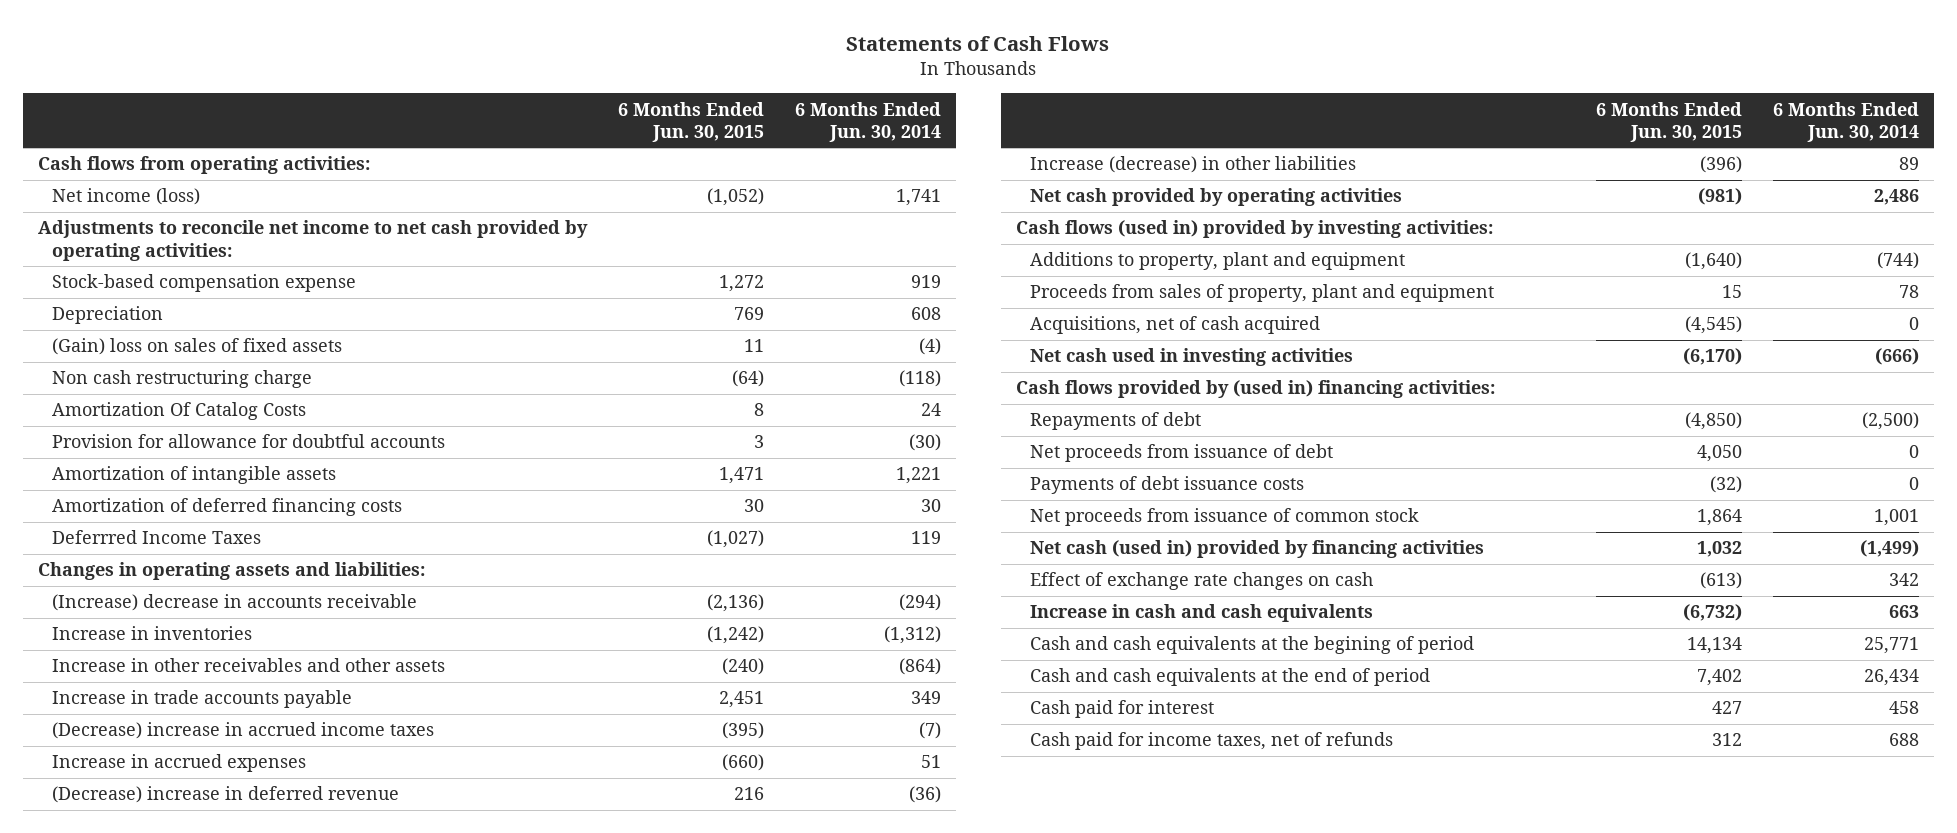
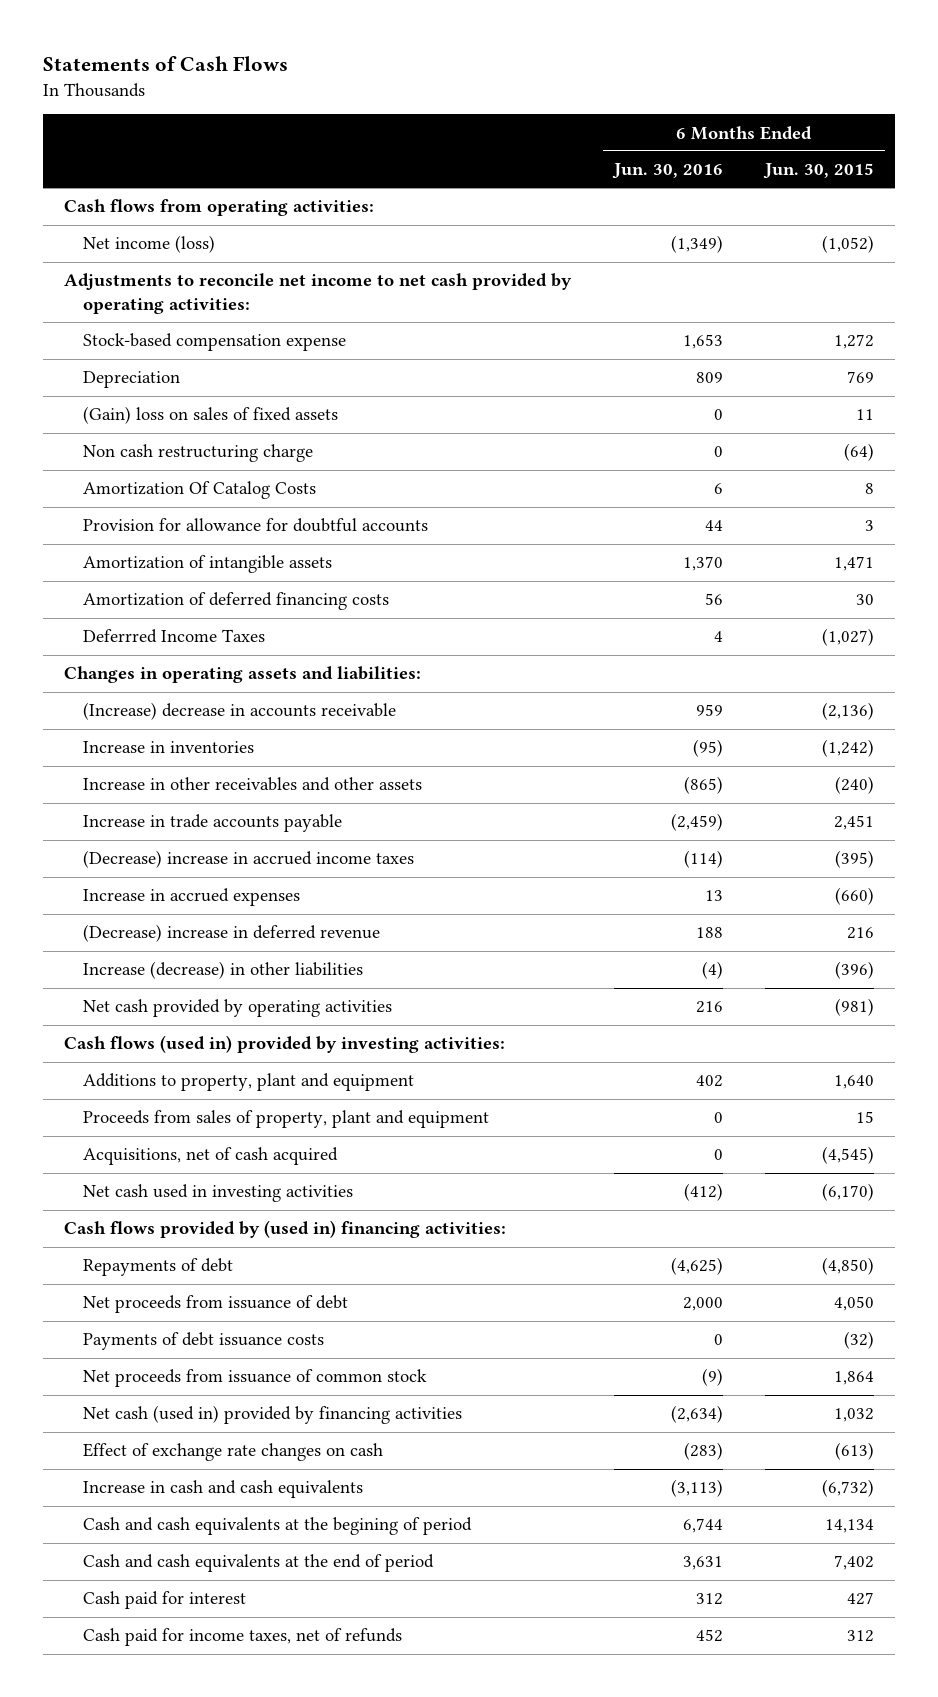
- | 6 Months Ended Jun. 30, 2015 | 6 Months Ended Jun. 30, 2014
+ | 6 Months Ended Jun. 30, 2016 | 6 Months Ended Jun. 30, 2015
- Additions to property, plant and equipment | (1,640) | (744)
+ Additions to property, plant and equipment | 402 | 1,640

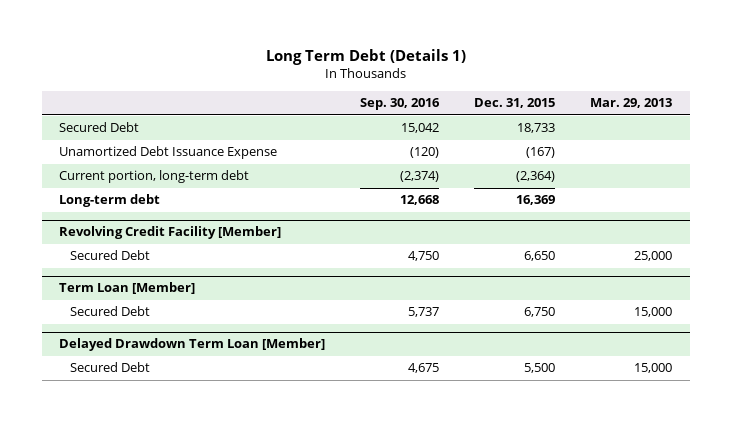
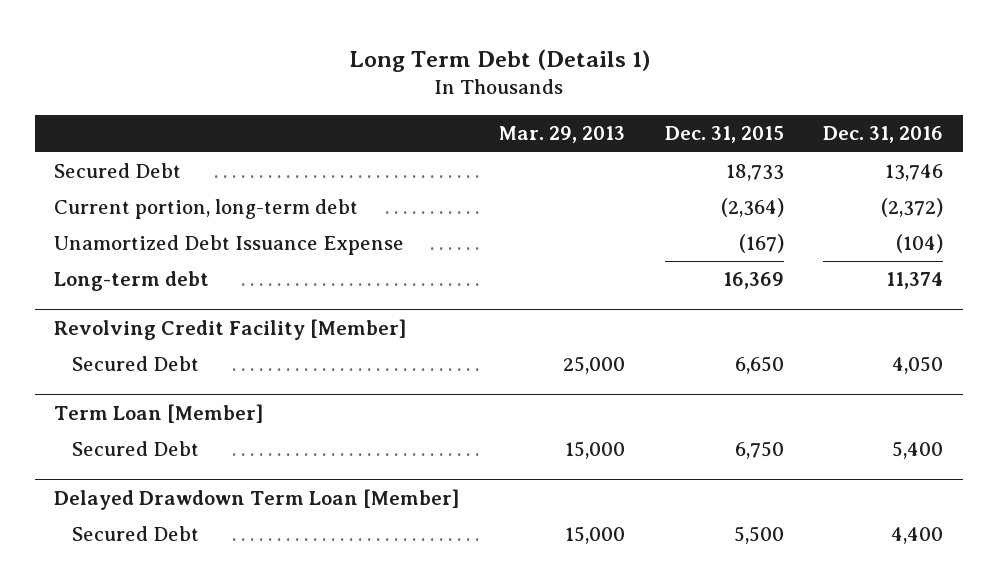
- | Sep. 30, 2016 | Dec. 31, 2015 | Mar. 29, 2013
+ | Mar. 29, 2013 | Dec. 31, 2015 | Dec. 31, 2016
moved down: Unamortized Debt Issuance Expense | | (167) | (104)

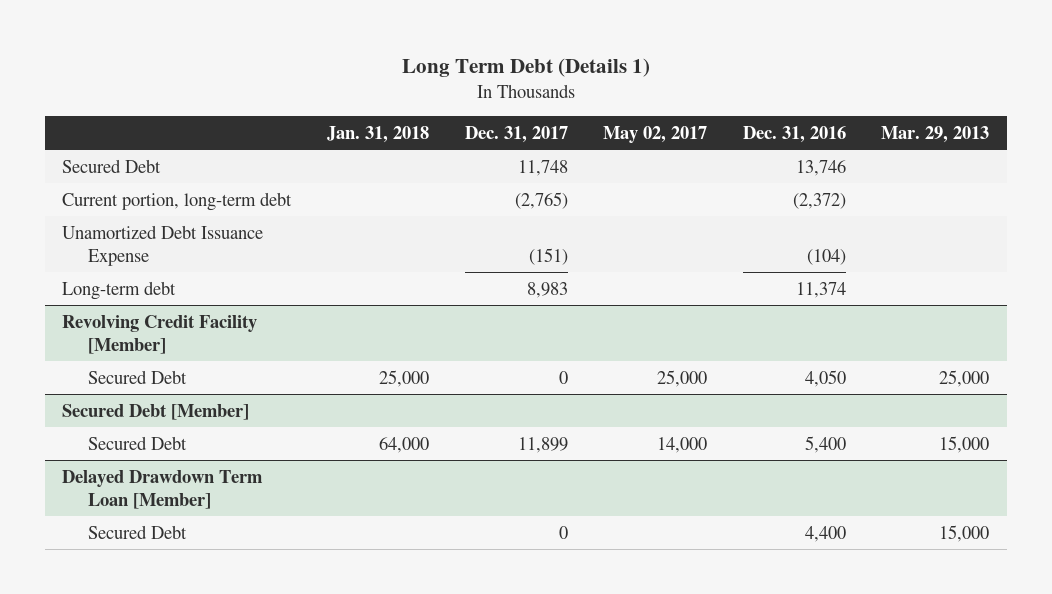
- | Mar. 29, 2013 | Dec. 31, 2015 | Dec. 31, 2016
+ | Jan. 31, 2018 | Dec. 31, 2017 | May 02, 2017 | Dec. 31, 2016 | Mar. 29, 2013
- Term Loan [Member]
+ Secured Debt [Member]

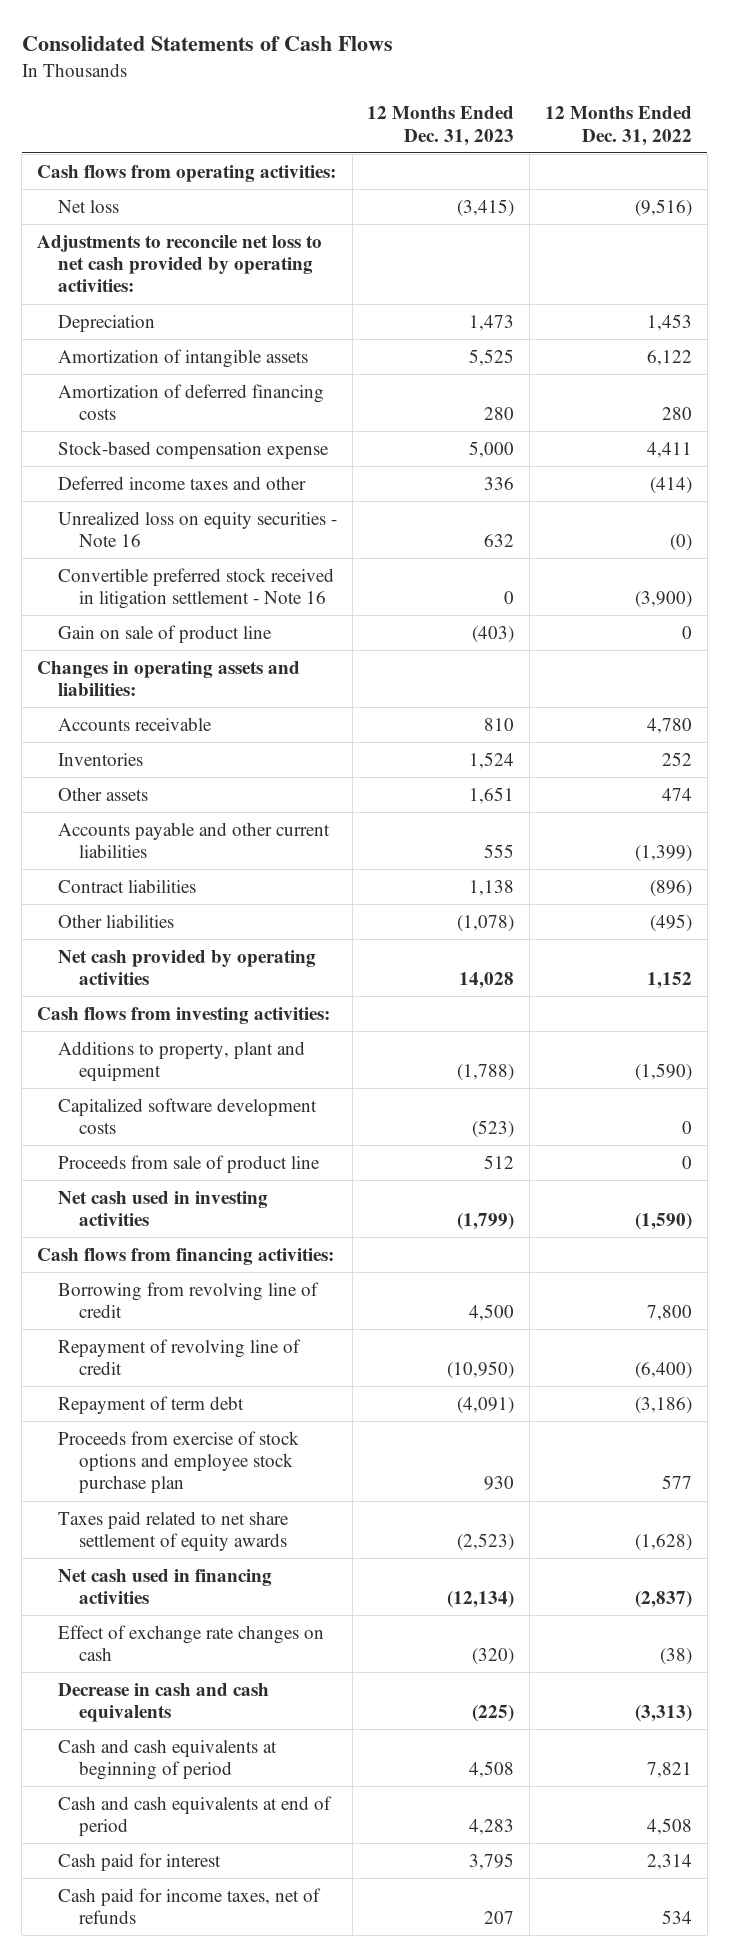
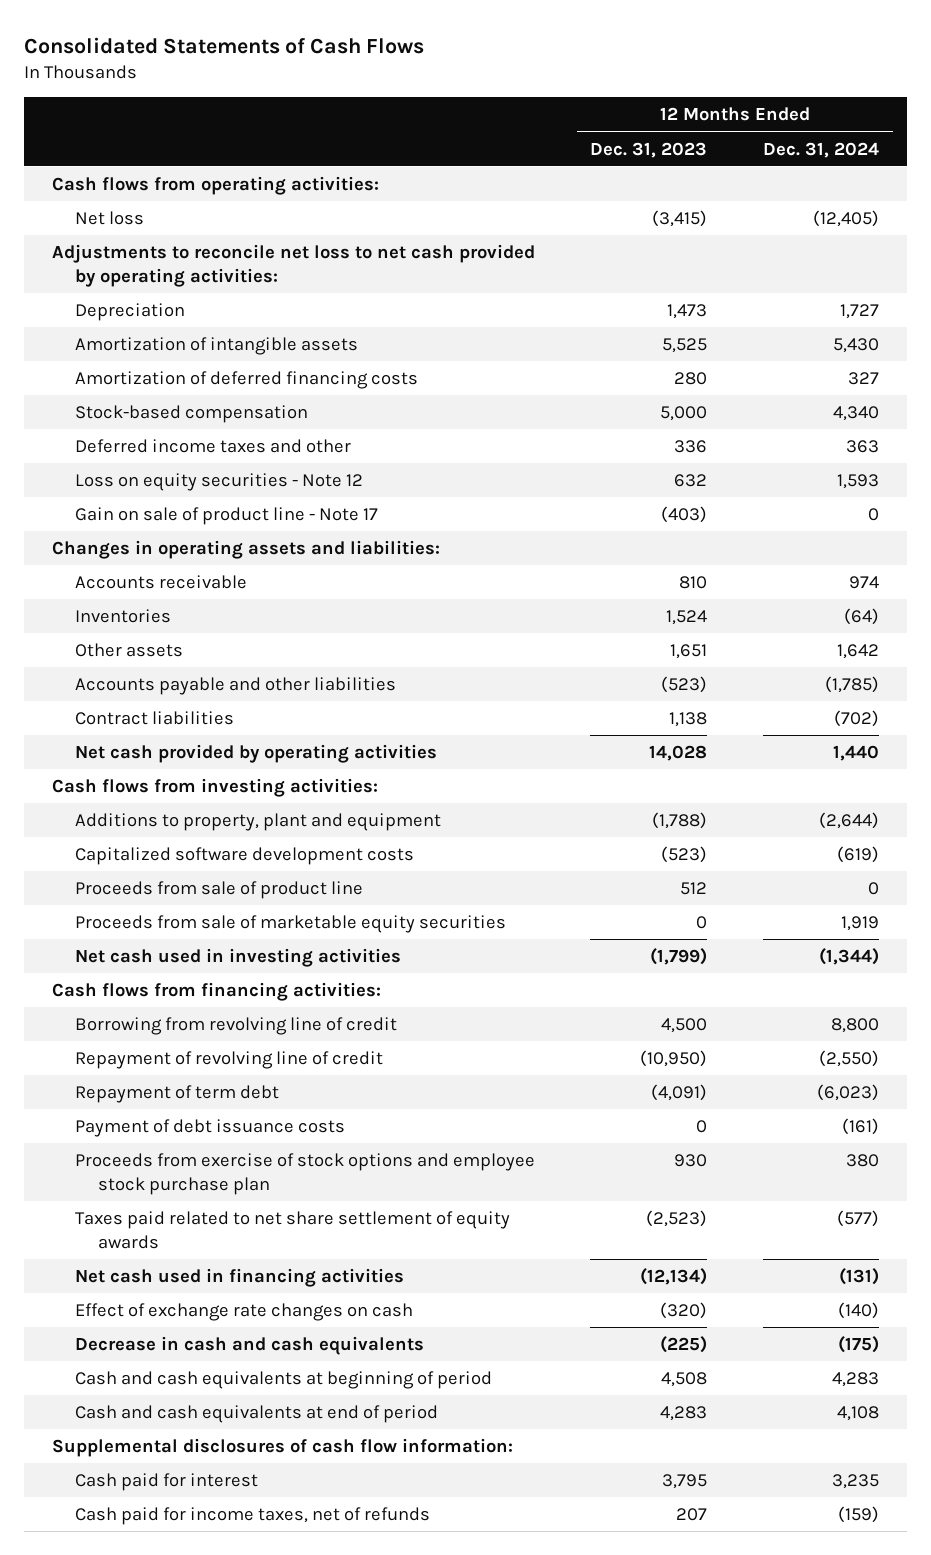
- | 12 Months Ended Dec. 31, 2023 | 12 Months Ended Dec. 31, 2022
+ | 12 Months Ended Dec. 31, 2023 | 12 Months Ended Dec. 31, 2024
- Stock-based compensation expense | 5,000 | 4,411
+ Stock-based compensation | 5,000 | 4,340
- Unrealized loss on equity securities - Note 16 | 632 | (0)
- Convertible preferred stock received in litigation settlement - Note 16 | 0 | (3,900)
- Gain on sale of product line | (403) | 0
+ Loss on equity securities - Note 12 | 632 | 1,593
+ Gain on sale of product line - Note 17 | (403) | 0
- Accounts payable and other current liabilities | 555 | (1,399)
+ Accounts payable and other liabilities | (523) | (1,785)
- Other liabilities | (1,078) | (495)
+ Proceeds from sale of marketable equity securities | 0 | 1,919
+ Payment of debt issuance costs | 0 | (161)
+ Supplemental disclosures of cash flow information:

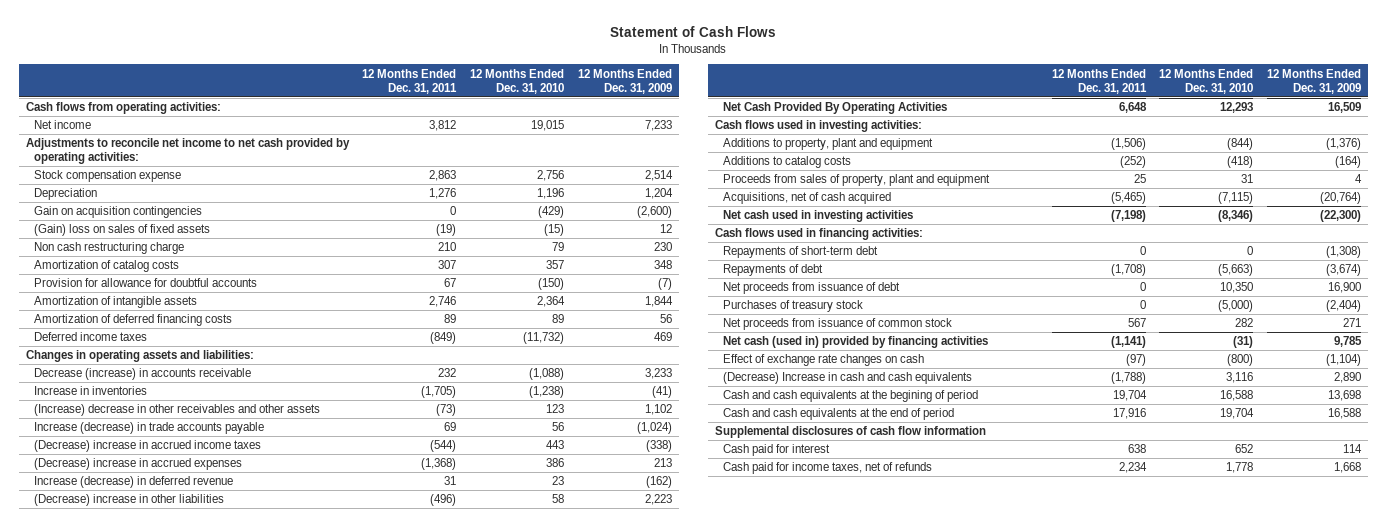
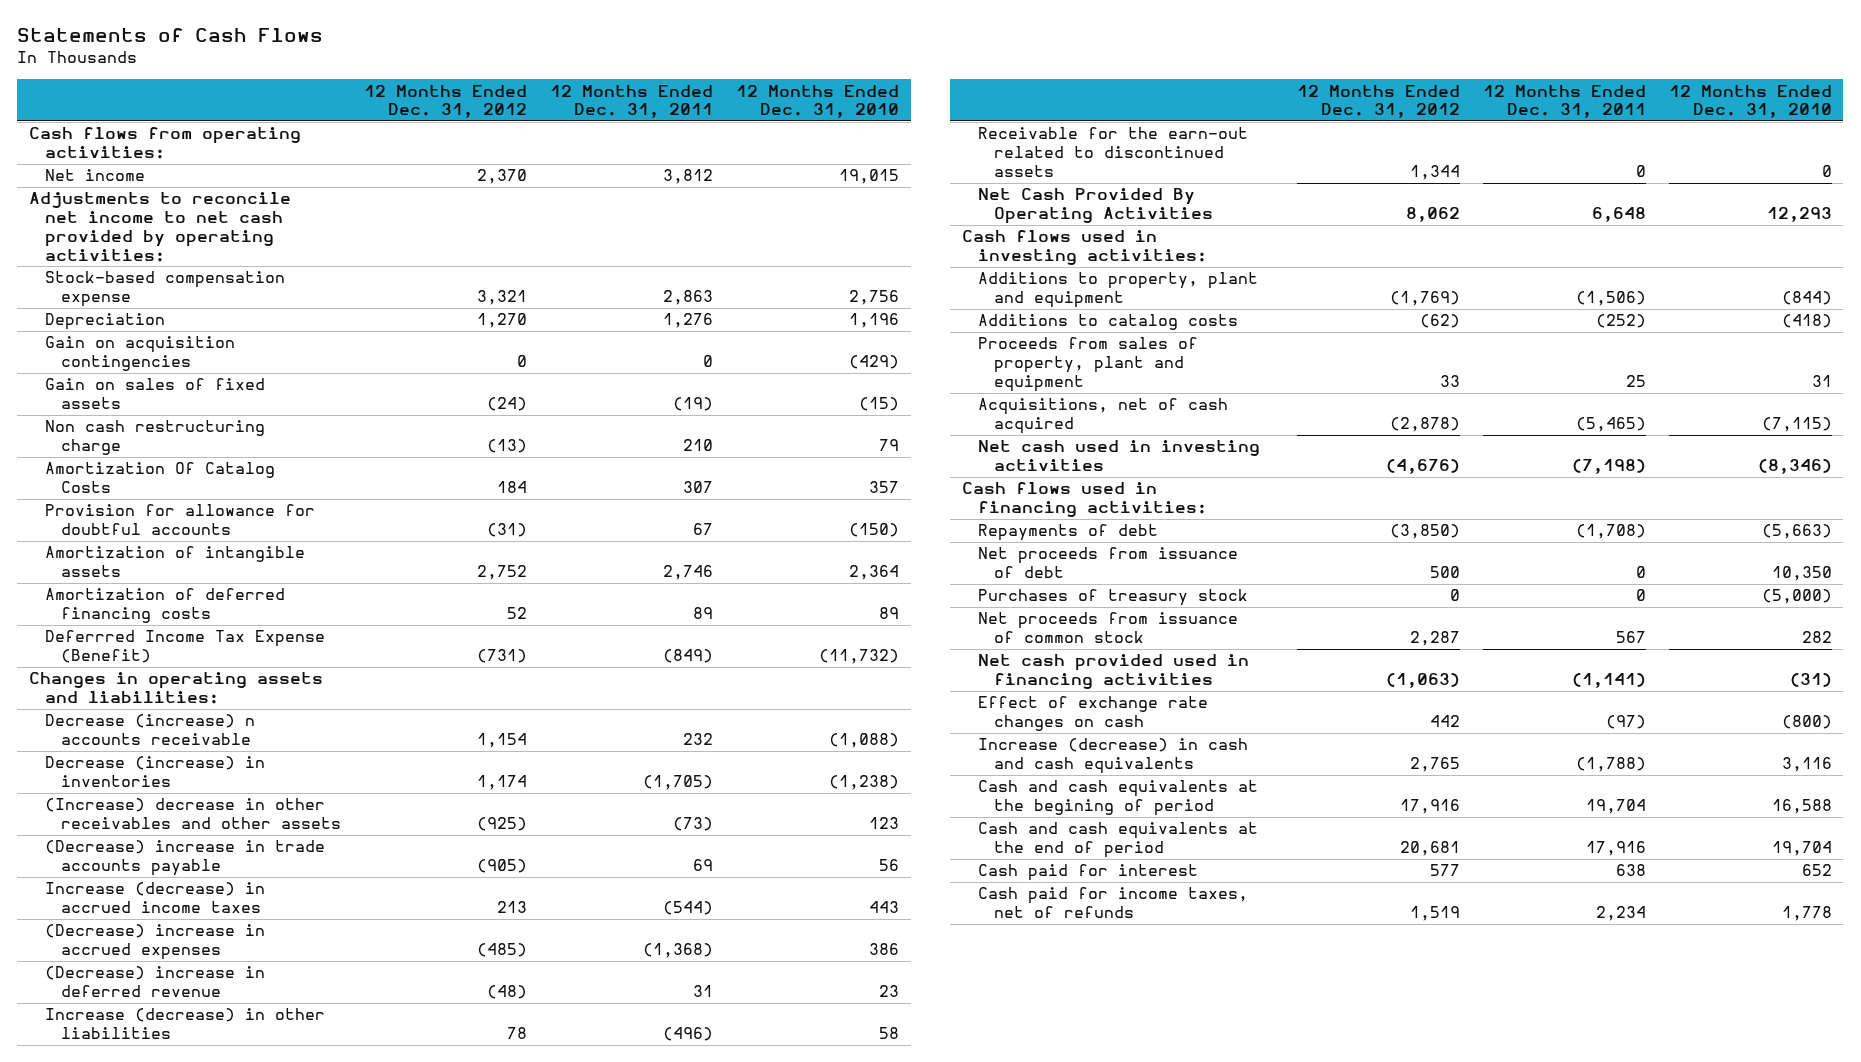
- Statement of Cash Flows
+ Statements of Cash Flows
- | 12 Months Ended Dec. 31, 2011 | 12 Months Ended Dec. 31, 2010 | 12 Months Ended Dec. 31, 2009
+ | 12 Months Ended Dec. 31, 2012 | 12 Months Ended Dec. 31, 2011 | 12 Months Ended Dec. 31, 2010
- Stock compensation expense | 2,863 | 2,756 | 2,514
+ Stock-based compensation expense | 3,321 | 2,863 | 2,756
- (Gain) loss on sales of fixed assets | (19) | (15) | 12
+ Gain on sales of fixed assets | (24) | (19) | (15)
- Amortization of catalog costs | 307 | 357 | 348
+ Amortization Of Catalog Costs | 184 | 307 | 357
- Deferred income taxes | (849) | (11,732) | 469
+ Deferrred Income Tax Expense (Benefit) | (731) | (849) | (11,732)
- Decrease (increase) in accounts receivable | 232 | (1,088) | 3,233
- Increase in inventories | (1,705) | (1,238) | (41)
+ Decrease (increase) n accounts receivable | 1,154 | 232 | (1,088)
+ Decrease (increase) in inventories | 1,174 | (1,705) | (1,238)
- Increase (decrease) in trade accounts payable | 69 | 56 | (1,024)
- (Decrease) increase in accrued income taxes | (544) | 443 | (338)
+ (Decrease) increase in trade accounts payable | (905) | 69 | 56
+ Increase (decrease) in accrued income taxes | 213 | (544) | 443
- Increase (decrease) in deferred revenue | 31 | 23 | (162)
- (Decrease) increase in other liabilities | (496) | 58 | 2,223
+ (Decrease) increase in deferred revenue | (48) | 31 | 23
+ Increase (decrease) in other liabilities | 78 | (496) | 58
+ Receivable for the earn-out related to discontinued assets | 1,344 | 0 | 0
- Repayments of short-term debt | 0 | 0 | (1,308)
- Net cash (used in) provided by financing activities | (1,141) | (31) | 9,785
+ Net cash provided used in financing activities | (1,063) | (1,141) | (31)
- (Decrease) Increase in cash and cash equivalents | (1,788) | 3,116 | 2,890
+ Increase (decrease) in cash and cash equivalents | 2,765 | (1,788) | 3,116
- Supplemental disclosures of cash flow information

